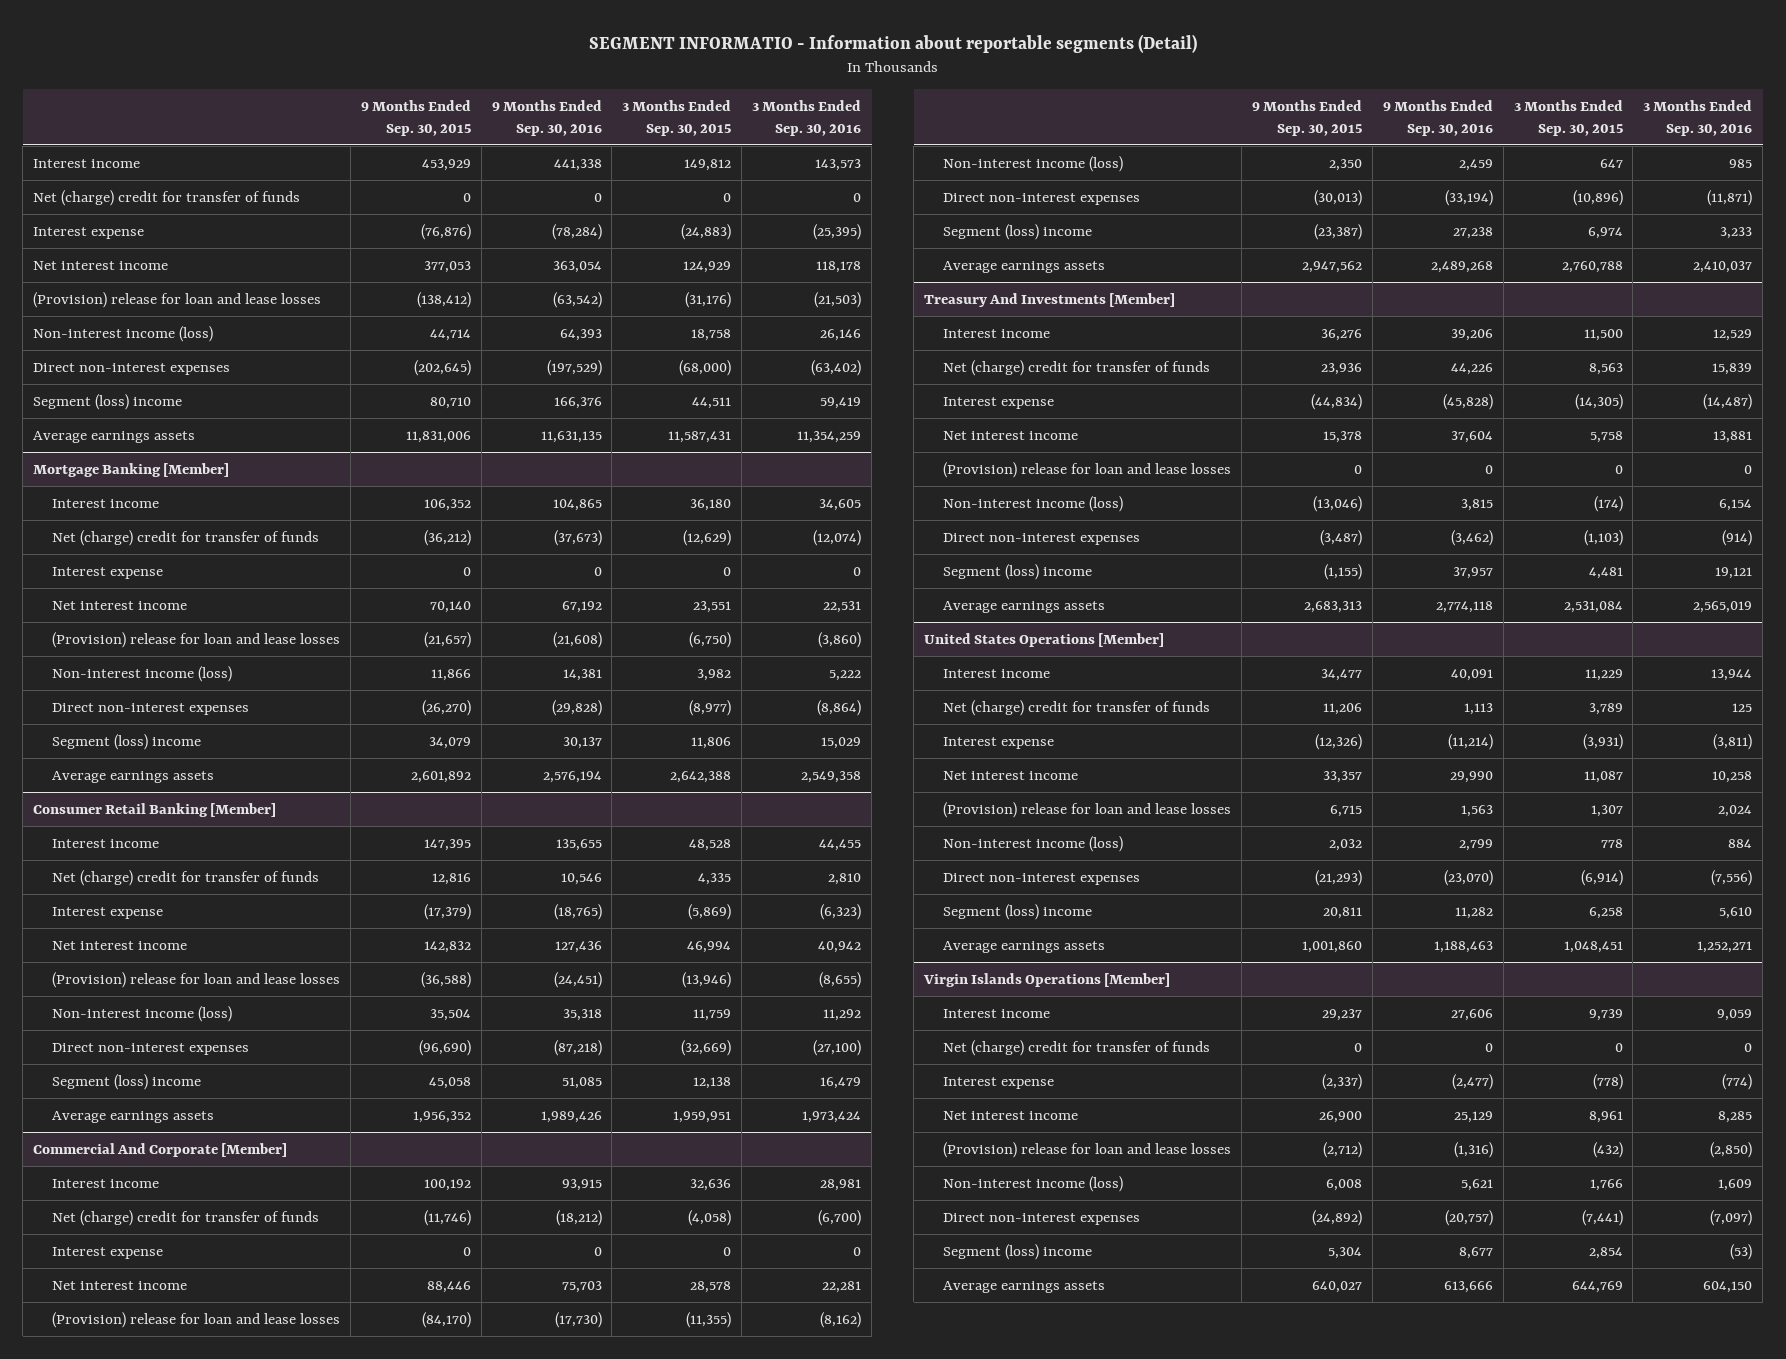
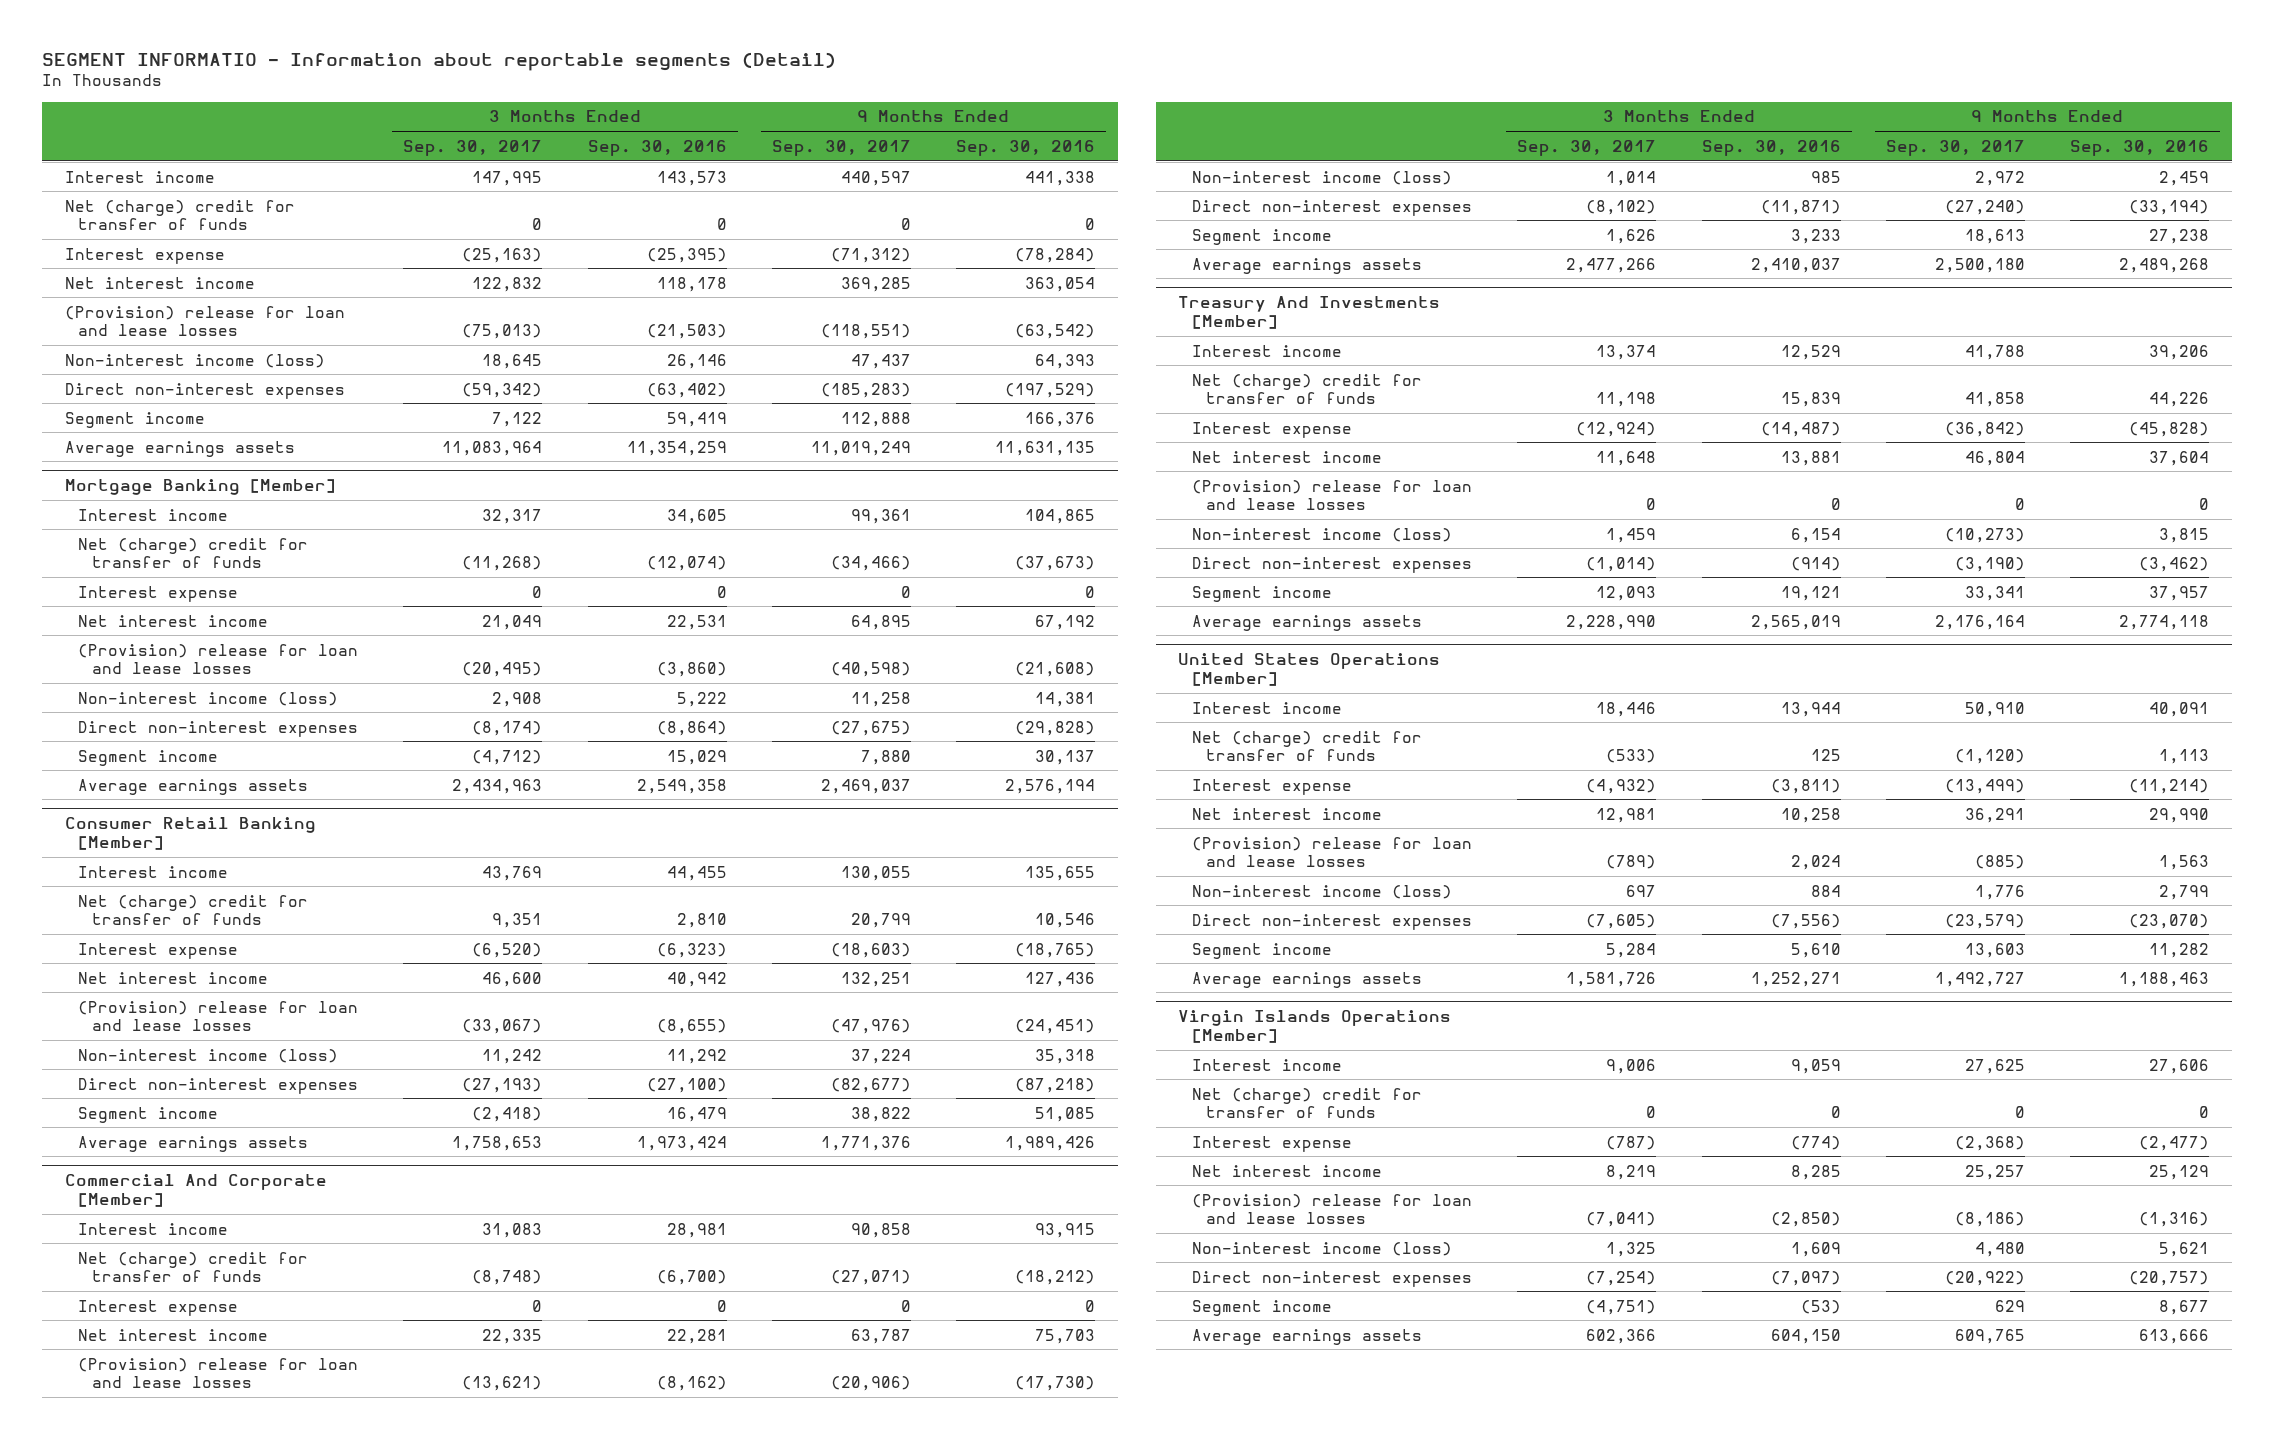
- | 9 Months Ended Sep. 30, 2015 | 9 Months Ended Sep. 30, 2016 | 3 Months Ended Sep. 30, 2015 | 3 Months Ended Sep. 30, 2016
+ | 3 Months Ended Sep. 30, 2017 | 3 Months Ended Sep. 30, 2016 | 9 Months Ended Sep. 30, 2017 | 9 Months Ended Sep. 30, 2016
- Segment (loss) income | 80,710 | 166,376 | 44,511 | 59,419
+ Segment income | 7,122 | 59,419 | 112,888 | 166,376
@ Mortgage Banking [Member]
- Segment (loss) income | 34,079 | 30,137 | 11,806 | 15,029
+ Segment income | (4,712) | 15,029 | 7,880 | 30,137
@ Consumer Retail Banking [Member]
- Segment (loss) income | 45,058 | 51,085 | 12,138 | 16,479
+ Segment income | (2,418) | 16,479 | 38,822 | 51,085
@ Commercial And Corporate [Member]
- Segment (loss) income | (23,387) | 27,238 | 6,974 | 3,233
+ Segment income | 1,626 | 3,233 | 18,613 | 27,238
@ Treasury And Investments [Member]
- Segment (loss) income | (1,155) | 37,957 | 4,481 | 19,121
+ Segment income | 12,093 | 19,121 | 33,341 | 37,957
@ United States Operations [Member]
- Segment (loss) income | 20,811 | 11,282 | 6,258 | 5,610
+ Segment income | 5,284 | 5,610 | 13,603 | 11,282
@ Virgin Islands Operations [Member]
- Segment (loss) income | 5,304 | 8,677 | 2,854 | (53)
+ Segment income | (4,751) | (53) | 629 | 8,677

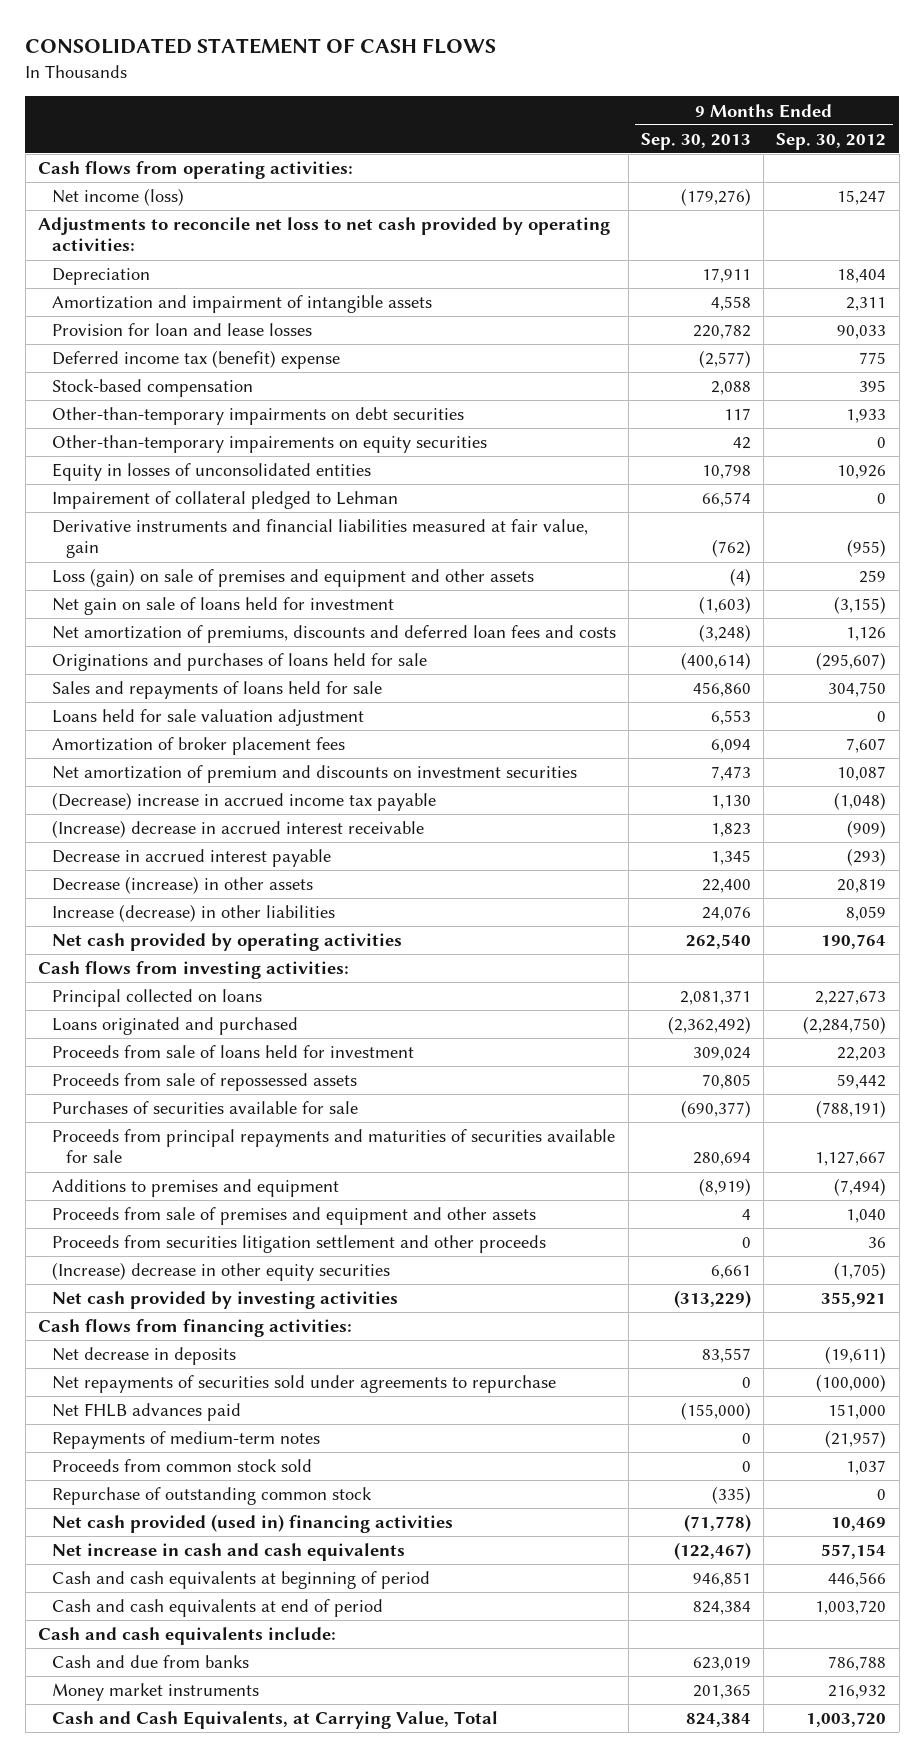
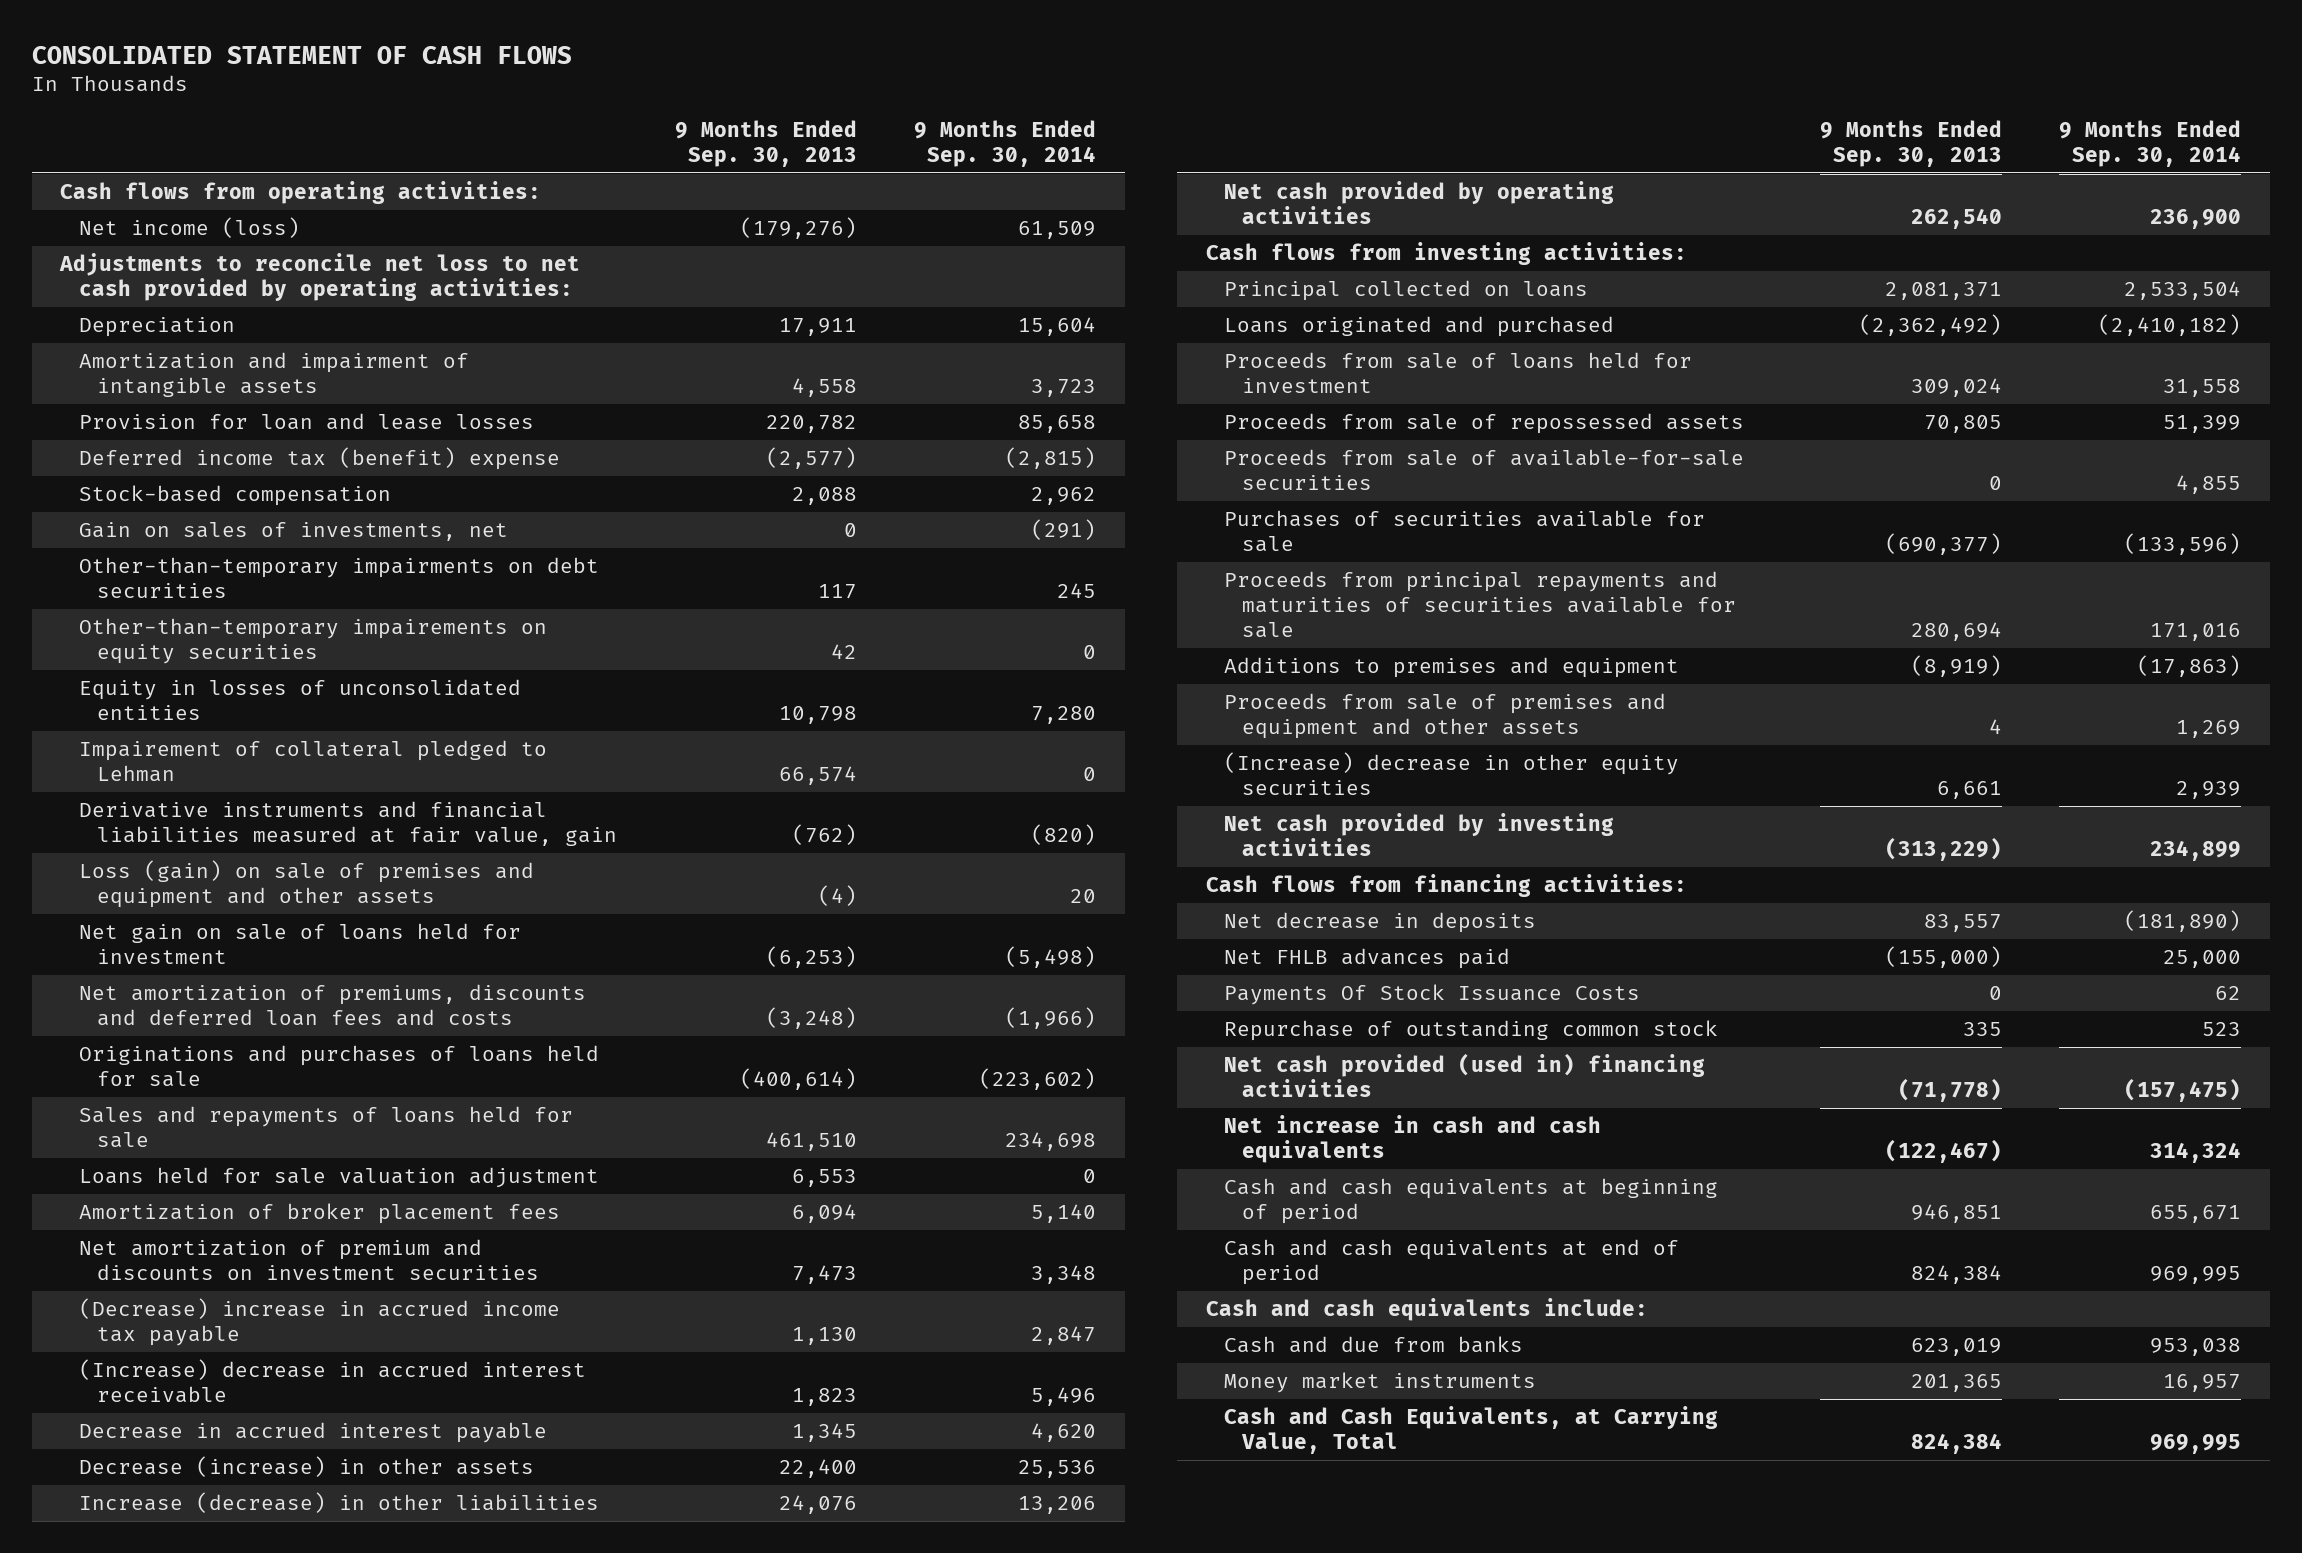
- | 9 Months Ended Sep. 30, 2013 | 9 Months Ended Sep. 30, 2012
+ | 9 Months Ended Sep. 30, 2013 | 9 Months Ended Sep. 30, 2014
+ Gain on sales of investments, net | 0 | (291)
- Net gain on sale of loans held for investment | (1,603) | (3,155)
+ Net gain on sale of loans held for investment | (6,253) | (5,498)
- Sales and repayments of loans held for sale | 456,860 | 304,750
+ Sales and repayments of loans held for sale | 461,510 | 234,698
+ Proceeds from sale of available-for-sale securities | 0 | 4,855
- Proceeds from securities litigation settlement and other proceeds | 0 | 36
- Net repayments of securities sold under agreements to repurchase | 0 | (100,000)
- Repayments of medium-term notes | 0 | (21,957)
- Proceeds from common stock sold | 0 | 1,037
- Repurchase of outstanding common stock | (335) | 0
+ Payments Of Stock Issuance Costs | 0 | 62
+ Repurchase of outstanding common stock | 335 | 523

